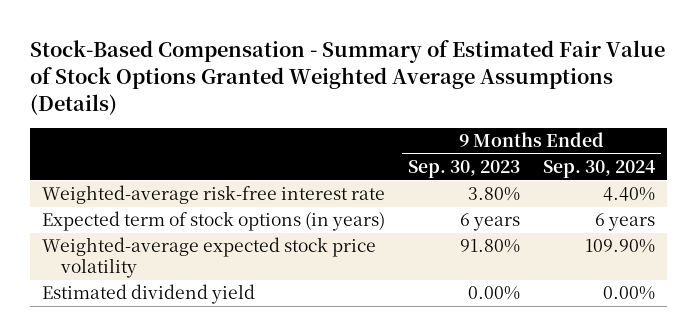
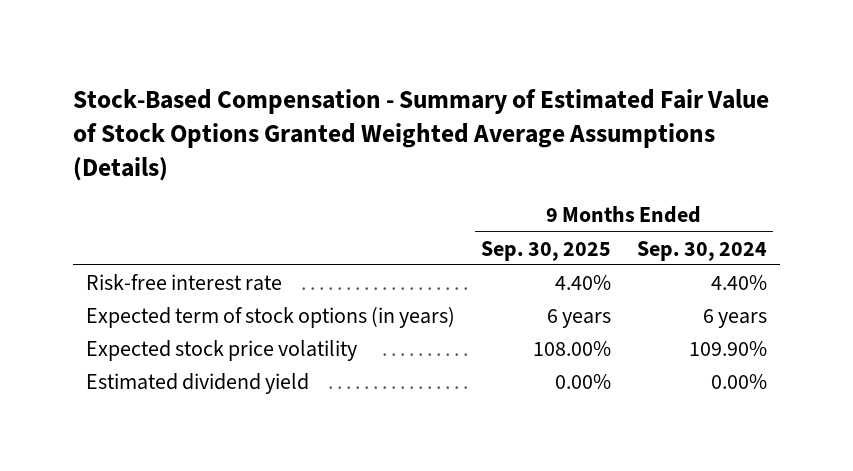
- | 9 Months Ended Sep. 30, 2023 | 9 Months Ended Sep. 30, 2024
+ | 9 Months Ended Sep. 30, 2025 | 9 Months Ended Sep. 30, 2024
- Weighted-average risk-free interest rate | 3.80% | 4.40%
+ Risk-free interest rate | 4.40% | 4.40%
- Weighted-average expected stock price volatility | 91.80% | 109.90%
+ Expected stock price volatility | 108.00% | 109.90%

